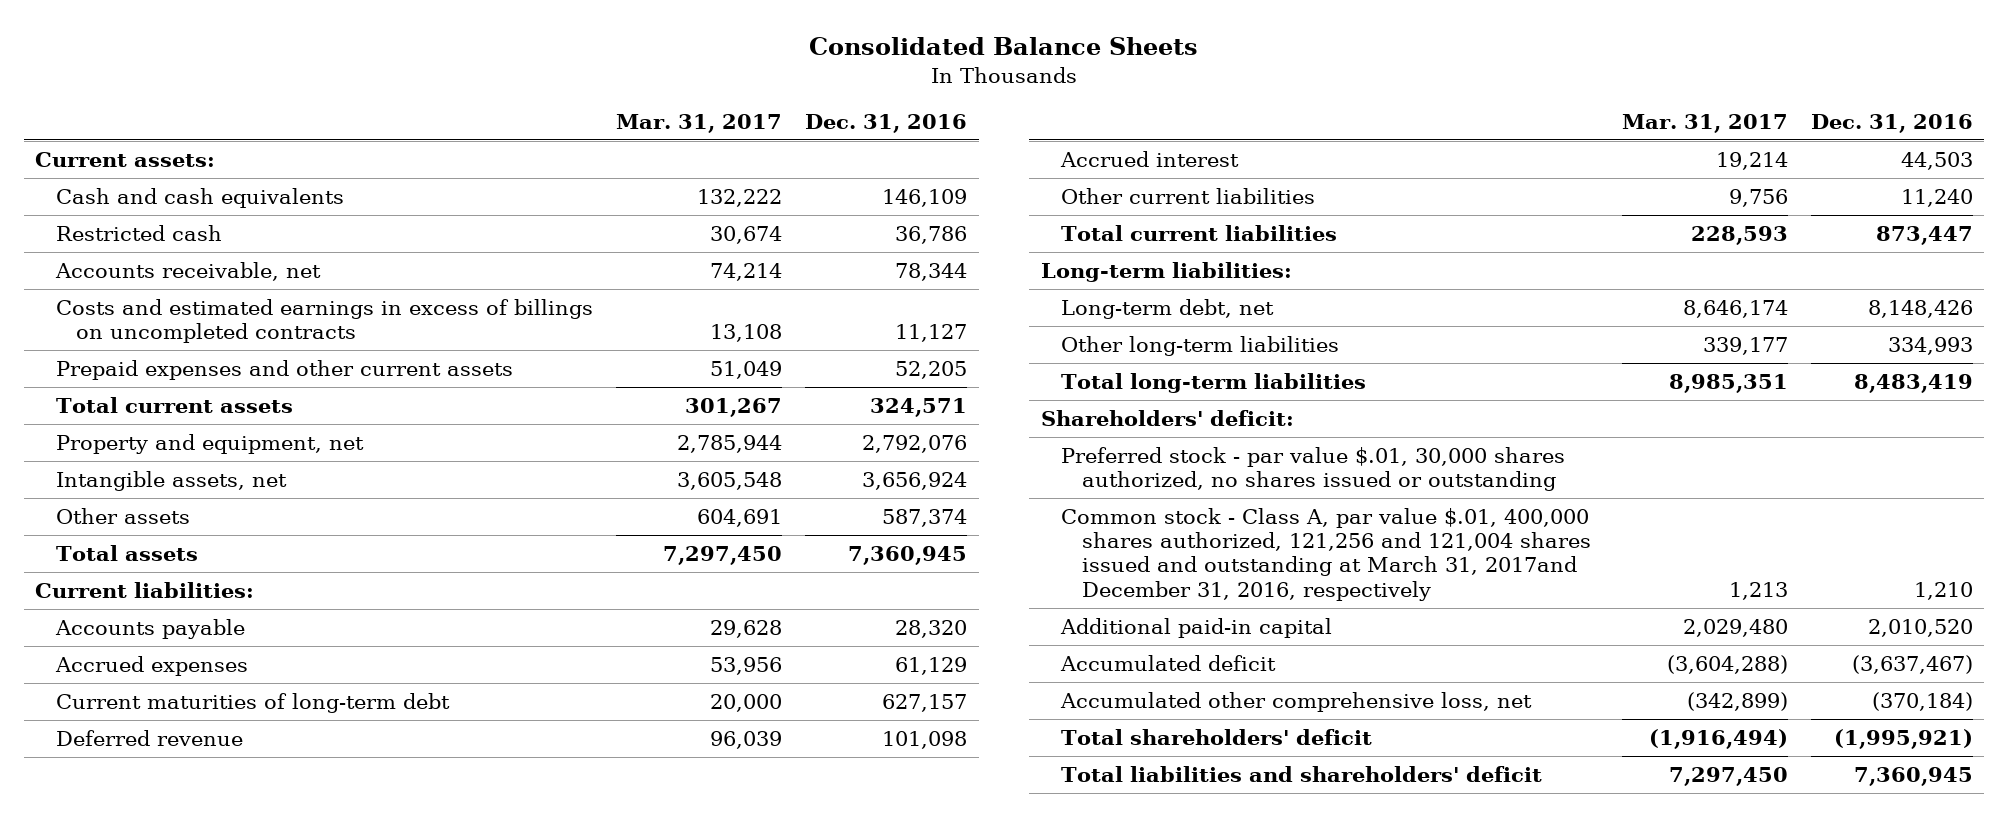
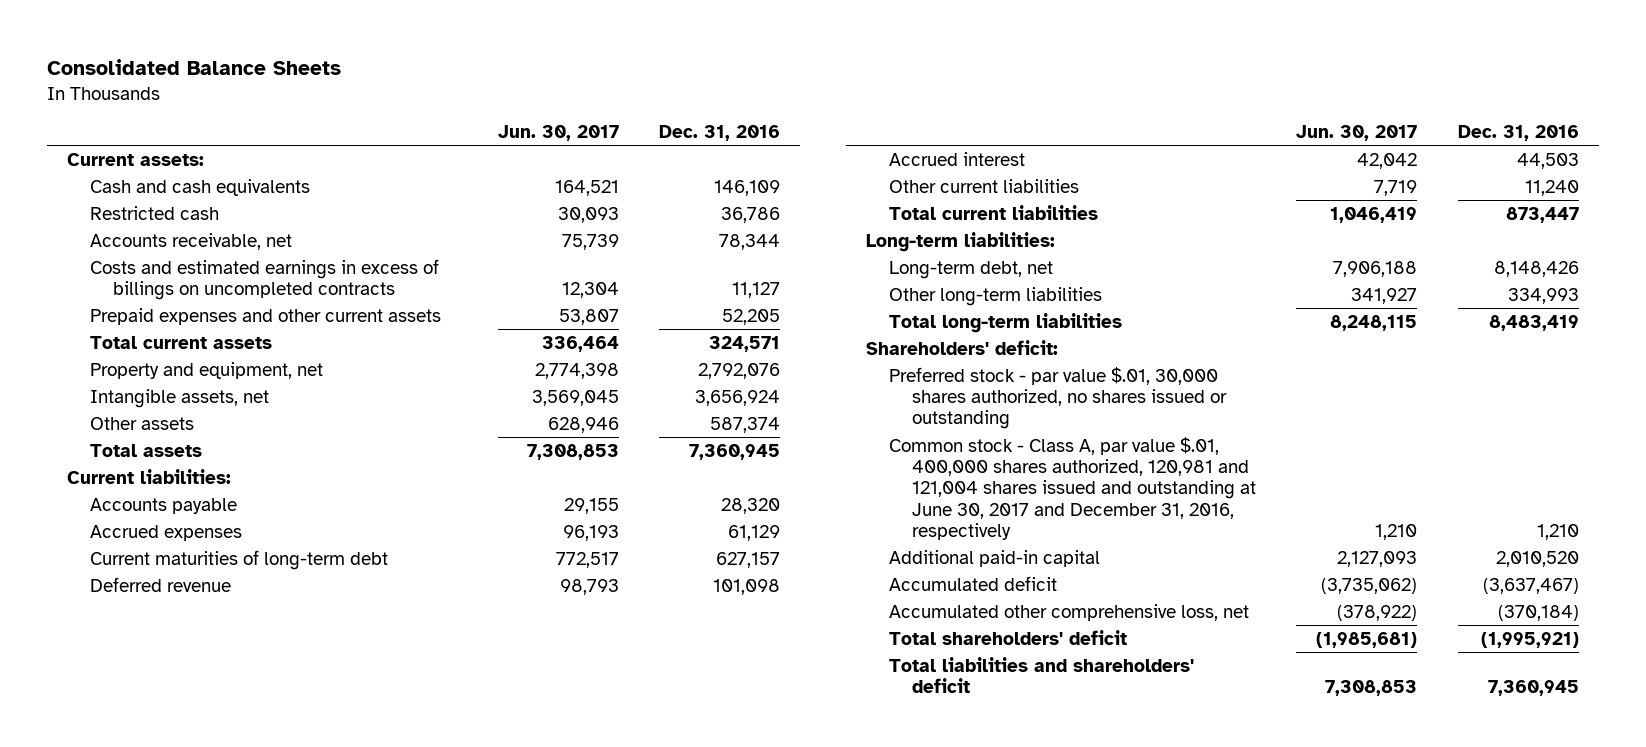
- | Mar. 31, 2017 | Dec. 31, 2016
+ | Jun. 30, 2017 | Dec. 31, 2016
- Common stock - Class A, par value $.01, 400,000 shares authorized, 121,256 and 121,004 shares issued and outstanding at March 31, 2017and December 31, 2016, respectively | 1,213 | 1,210
+ Common stock - Class A, par value $.01, 400,000 shares authorized, 120,981 and 121,004 shares issued and outstanding at June 30, 2017 and December 31, 2016, respectively | 1,210 | 1,210

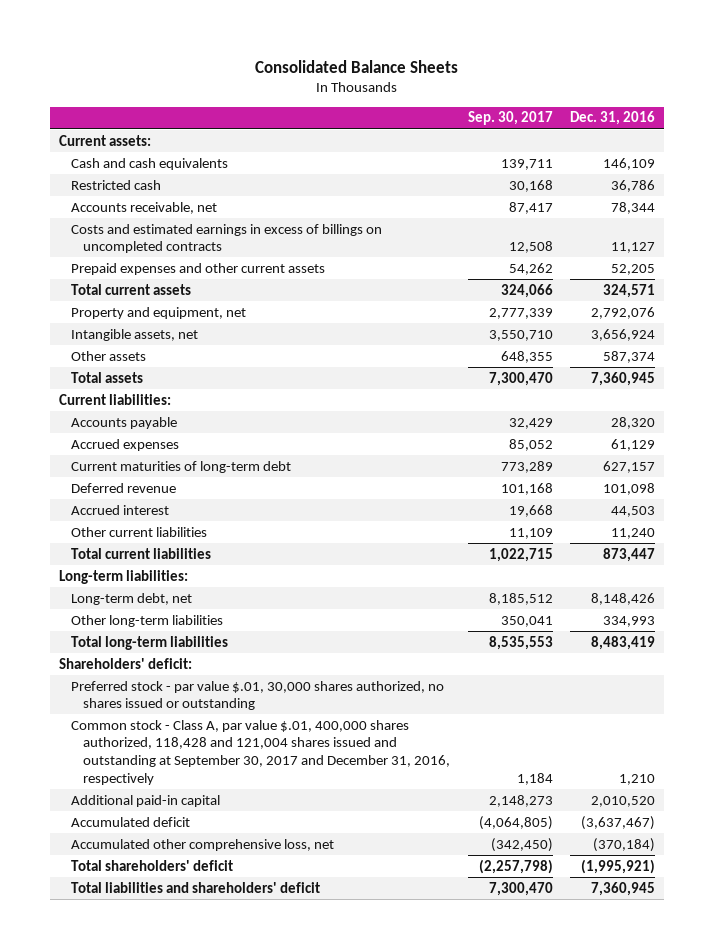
- | Jun. 30, 2017 | Dec. 31, 2016
+ | Sep. 30, 2017 | Dec. 31, 2016
- Common stock - Class A, par value $.01, 400,000 shares authorized, 120,981 and 121,004 shares issued and outstanding at June 30, 2017 and December 31, 2016, respectively | 1,210 | 1,210
+ Common stock - Class A, par value $.01, 400,000 shares authorized, 118,428 and 121,004 shares issued and outstanding at September 30, 2017 and December 31, 2016, respectively | 1,184 | 1,210

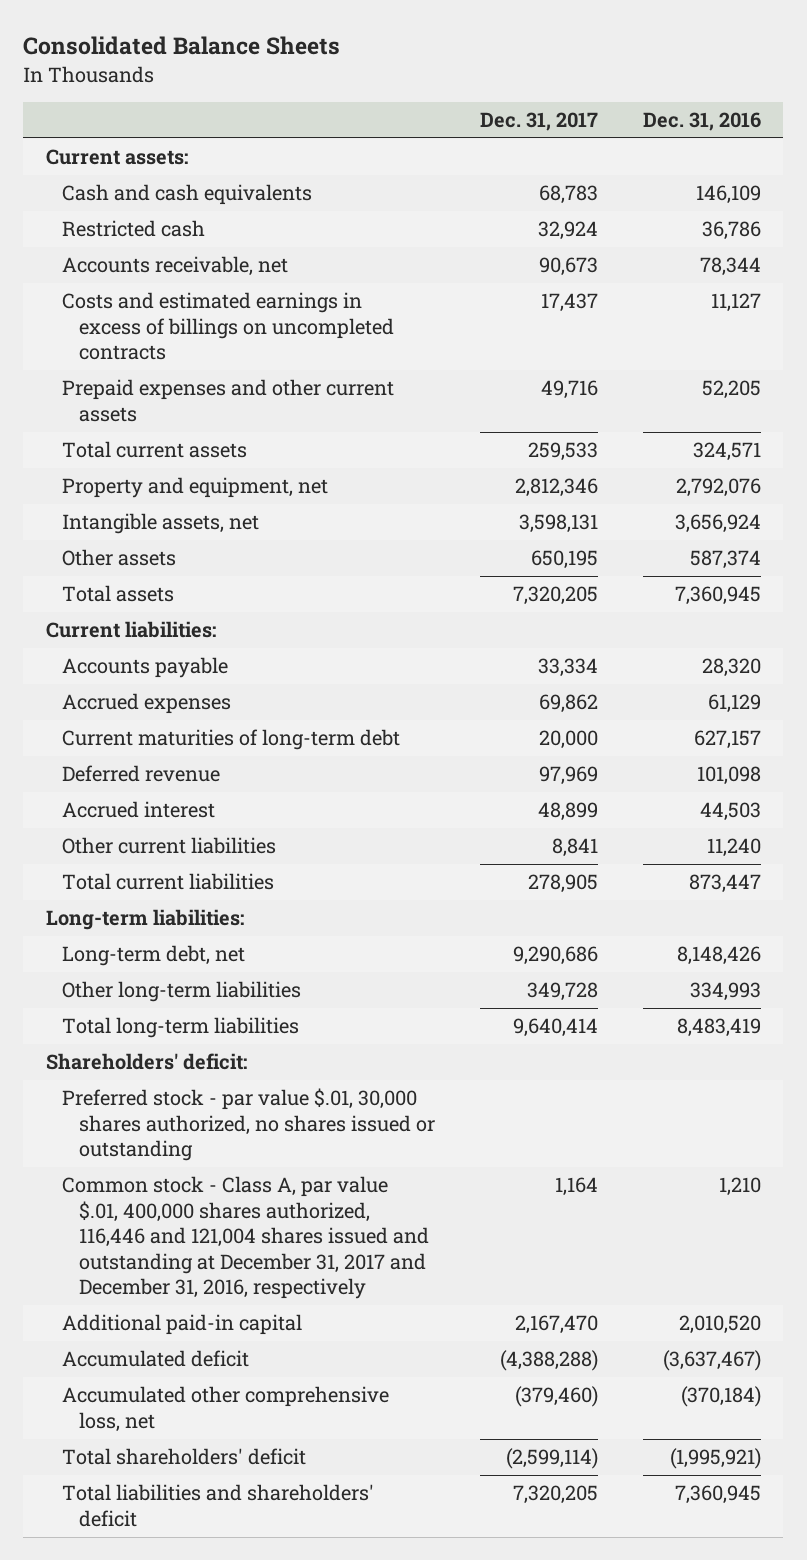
- | Sep. 30, 2017 | Dec. 31, 2016
+ | Dec. 31, 2017 | Dec. 31, 2016
- Common stock - Class A, par value $.01, 400,000 shares authorized, 118,428 and 121,004 shares issued and outstanding at September 30, 2017 and December 31, 2016, respectively | 1,184 | 1,210
+ Common stock - Class A, par value $.01, 400,000 shares authorized, 116,446 and 121,004 shares issued and outstanding at December 31, 2017 and December 31, 2016, respectively | 1,164 | 1,210

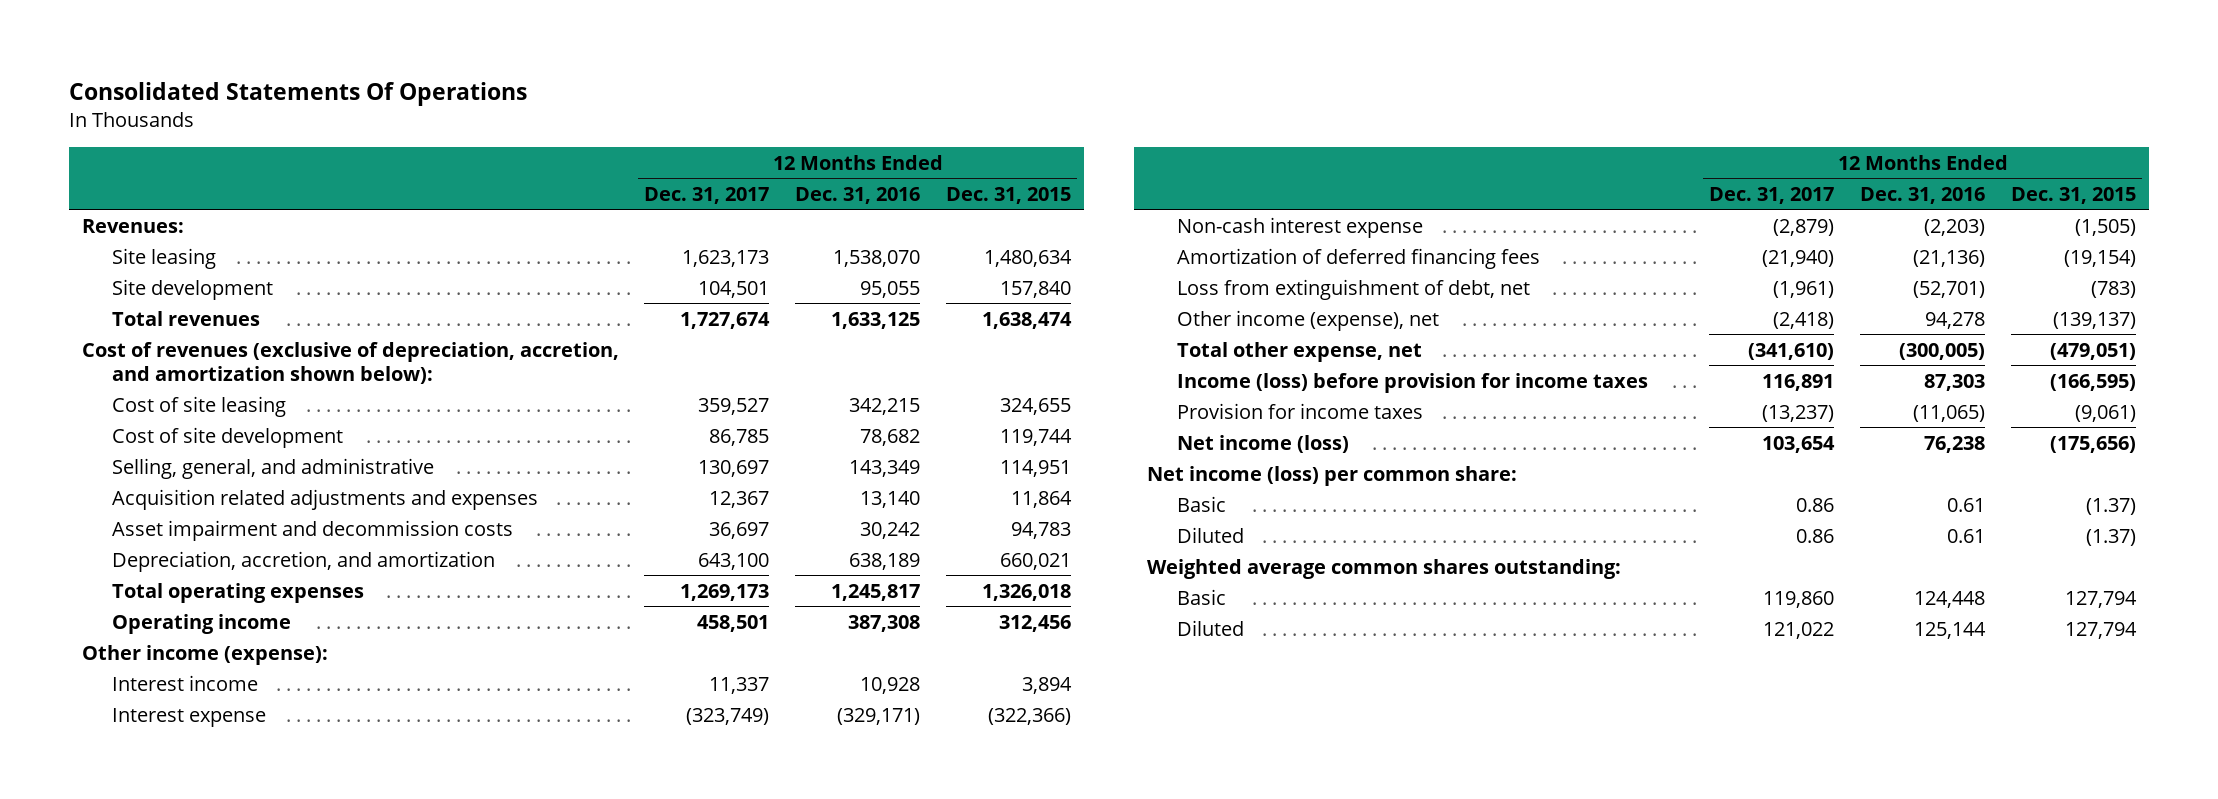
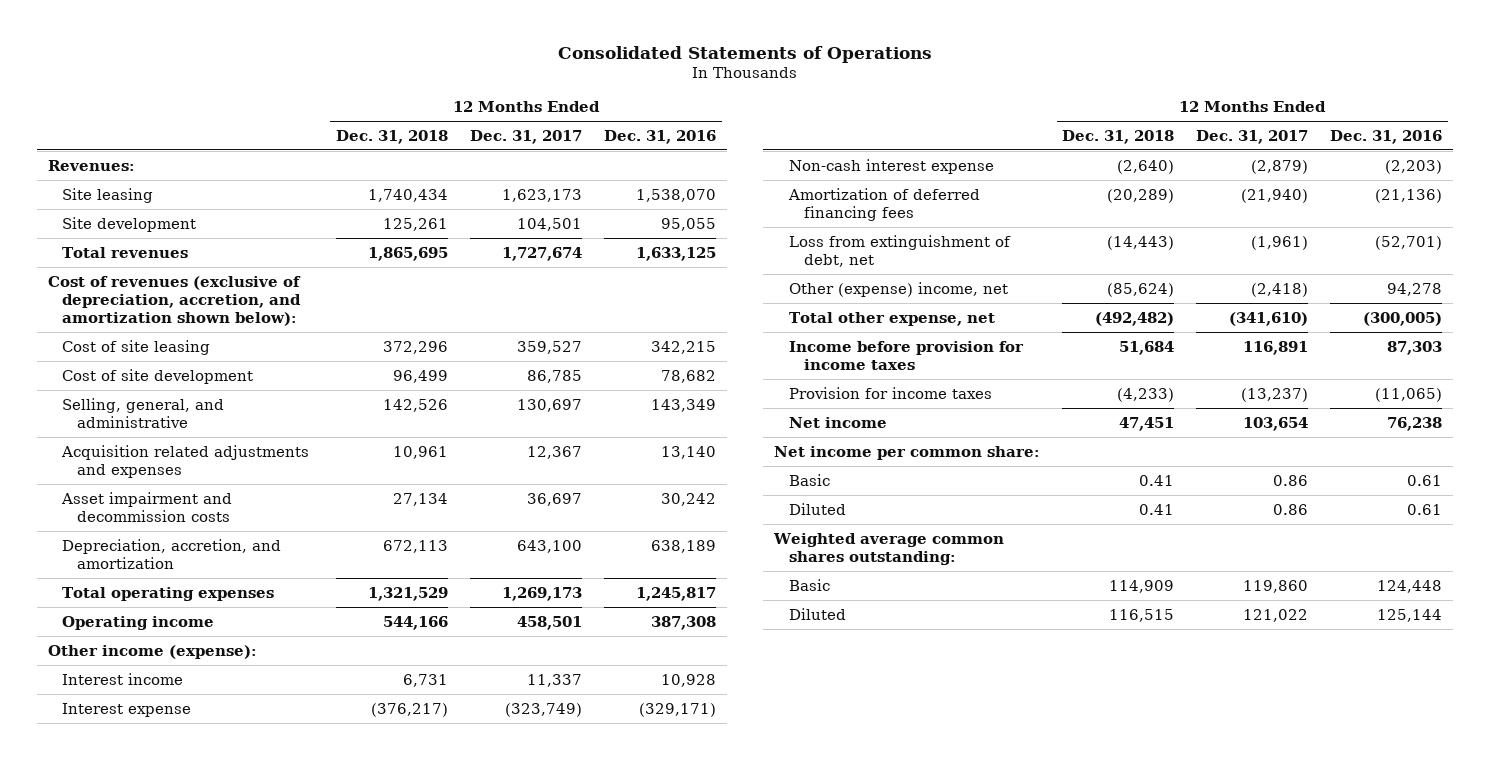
- Consolidated Statements Of Operations
+ Consolidated Statements of Operations
- | 12 Months Ended Dec. 31, 2017 | 12 Months Ended Dec. 31, 2016 | 12 Months Ended Dec. 31, 2015
+ | 12 Months Ended Dec. 31, 2018 | 12 Months Ended Dec. 31, 2017 | 12 Months Ended Dec. 31, 2016
- Other income (expense), net | (2,418) | 94,278 | (139,137)
+ Other (expense) income, net | (85,624) | (2,418) | 94,278
- Income (loss) before provision for income taxes | 116,891 | 87,303 | (166,595)
+ Income before provision for income taxes | 51,684 | 116,891 | 87,303
- Net income (loss) | 103,654 | 76,238 | (175,656)
- Net income (loss) per common share:
+ Net income | 47,451 | 103,654 | 76,238
+ Net income per common share:

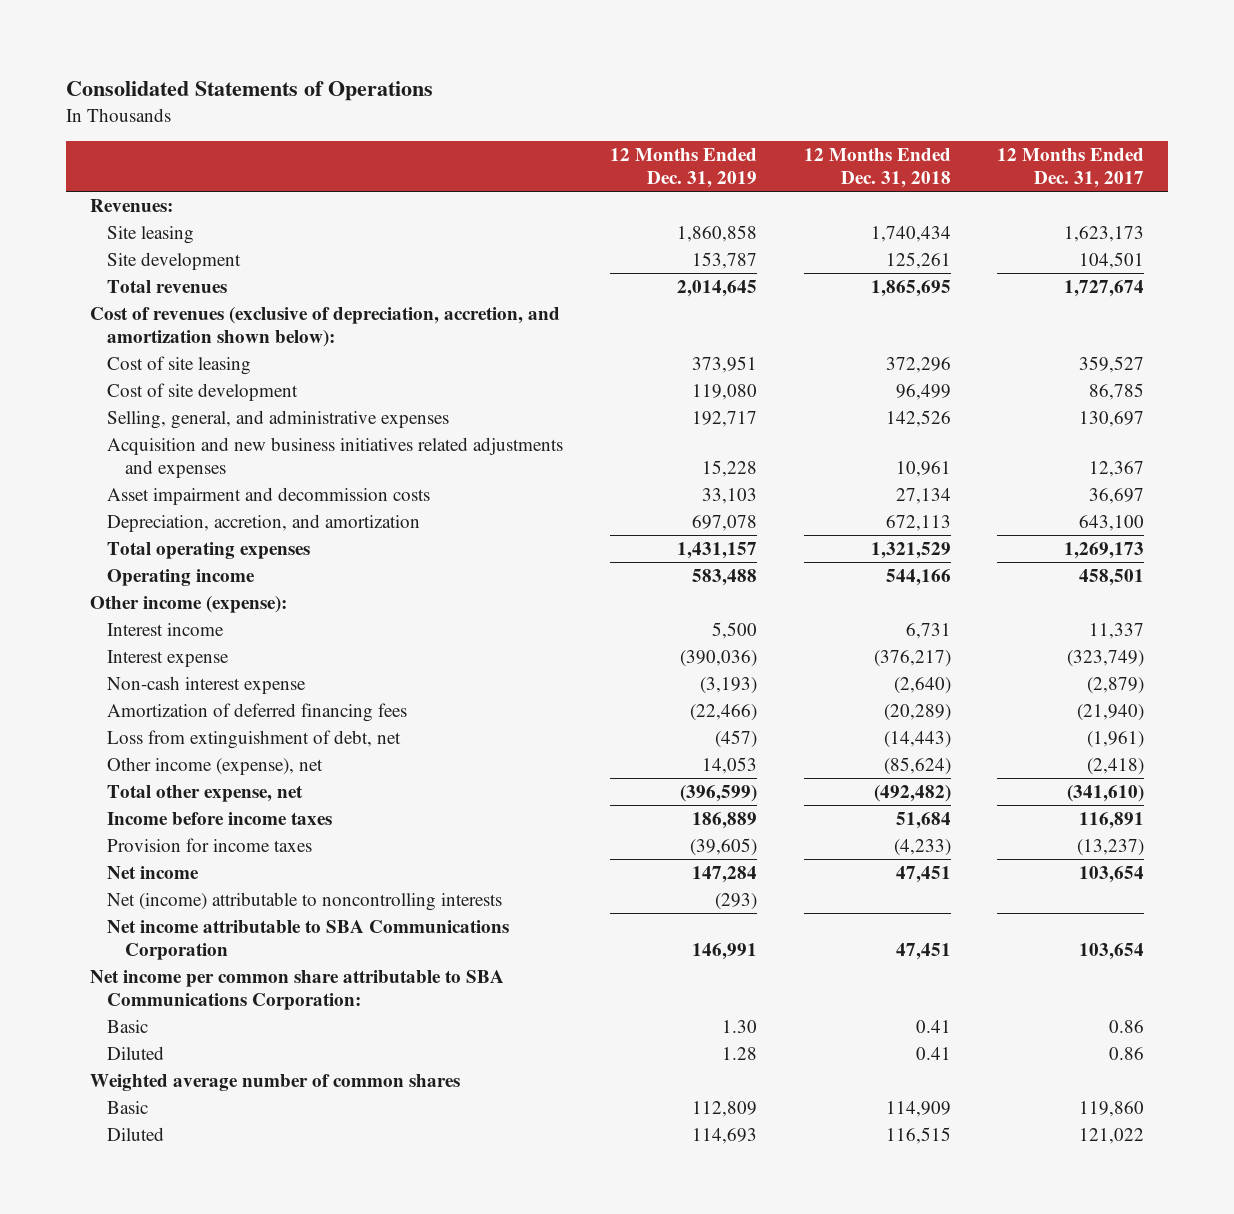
- | 12 Months Ended Dec. 31, 2018 | 12 Months Ended Dec. 31, 2017 | 12 Months Ended Dec. 31, 2016
+ | 12 Months Ended Dec. 31, 2019 | 12 Months Ended Dec. 31, 2018 | 12 Months Ended Dec. 31, 2017
- Selling, general, and administrative | 142,526 | 130,697 | 143,349
- Acquisition related adjustments and expenses | 10,961 | 12,367 | 13,140
+ Selling, general, and administrative expenses | 192,717 | 142,526 | 130,697
+ Acquisition and new business initiatives related adjustments and expenses | 15,228 | 10,961 | 12,367
- Other (expense) income, net | (85,624) | (2,418) | 94,278
+ Other income (expense), net | 14,053 | (85,624) | (2,418)
- Income before provision for income taxes | 51,684 | 116,891 | 87,303
+ Income before income taxes | 186,889 | 51,684 | 116,891
- Net income per common share:
+ Net (income) attributable to noncontrolling interests | (293) | |
+ Net income attributable to SBA Communications Corporation | 146,991 | 47,451 | 103,654
+ Net income per common share attributable to SBA Communications Corporation:
- Weighted average common shares outstanding:
+ Weighted average number of common shares

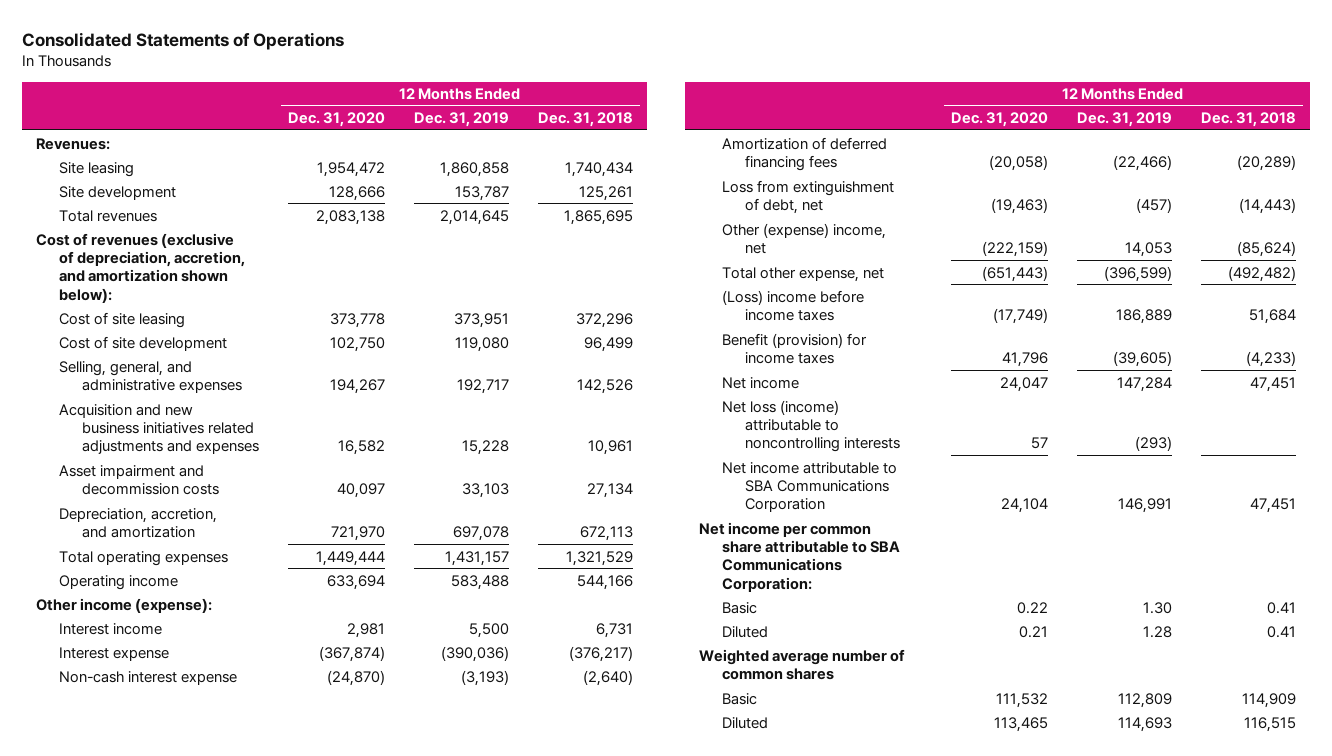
- | 12 Months Ended Dec. 31, 2019 | 12 Months Ended Dec. 31, 2018 | 12 Months Ended Dec. 31, 2017
+ | 12 Months Ended Dec. 31, 2020 | 12 Months Ended Dec. 31, 2019 | 12 Months Ended Dec. 31, 2018
- Other income (expense), net | 14,053 | (85,624) | (2,418)
+ Other (expense) income, net | (222,159) | 14,053 | (85,624)
- Income before income taxes | 186,889 | 51,684 | 116,891
- Provision for income taxes | (39,605) | (4,233) | (13,237)
+ (Loss) income before income taxes | (17,749) | 186,889 | 51,684
+ Benefit (provision) for income taxes | 41,796 | (39,605) | (4,233)
- Net (income) attributable to noncontrolling interests | (293) | |
+ Net loss (income) attributable to noncontrolling interests | 57 | (293) |

